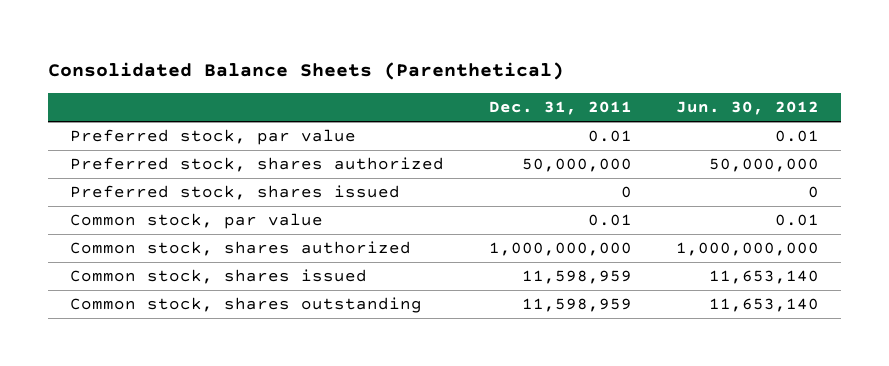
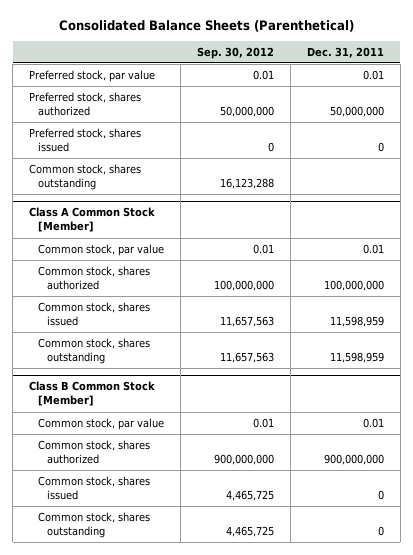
- | Dec. 31, 2011 | Jun. 30, 2012
+ | Sep. 30, 2012 | Dec. 31, 2011
+ Common stock, shares outstanding | 16,123,288 |
+ Class A Common Stock [Member]
- Common stock, shares authorized | 1,000,000,000 | 1,000,000,000
+ Common stock, shares authorized | 100,000,000 | 100,000,000
+ Class B Common Stock [Member]
+ Common stock, par value | 0.01 | 0.01
+ Common stock, shares authorized | 900,000,000 | 900,000,000
+ Common stock, shares issued | 4,465,725 | 0
+ Common stock, shares outstanding | 4,465,725 | 0

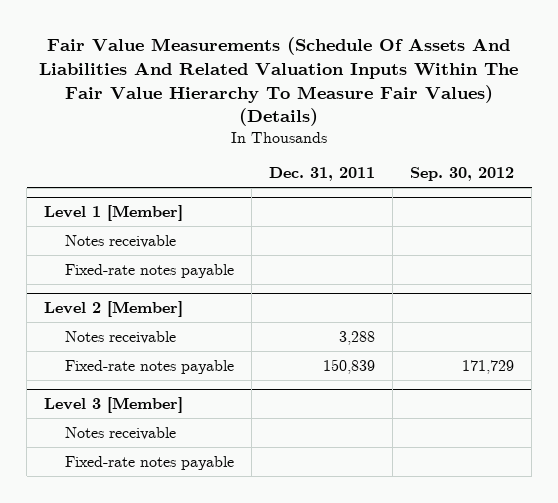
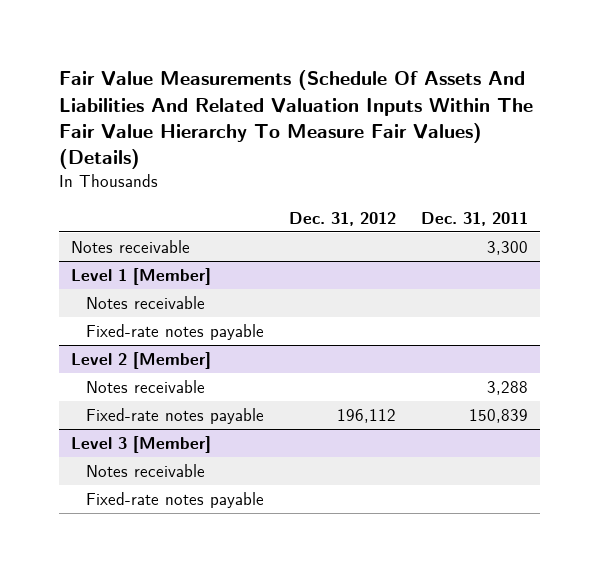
- | Dec. 31, 2011 | Sep. 30, 2012
+ | Dec. 31, 2012 | Dec. 31, 2011
+ Notes receivable | | 3,300

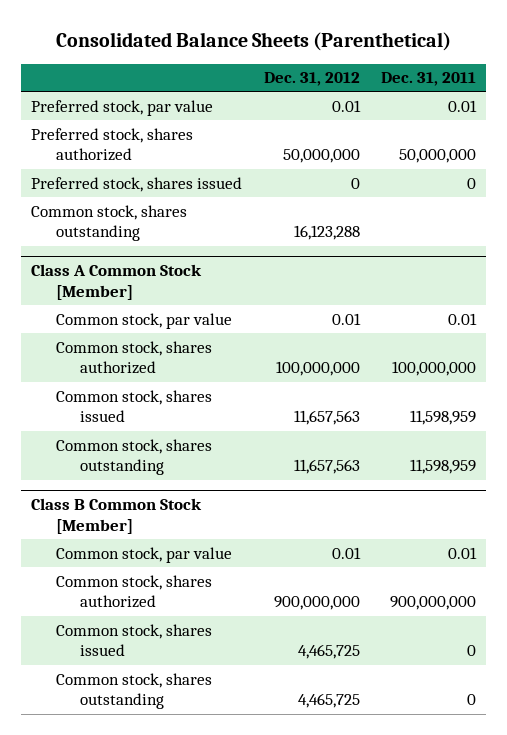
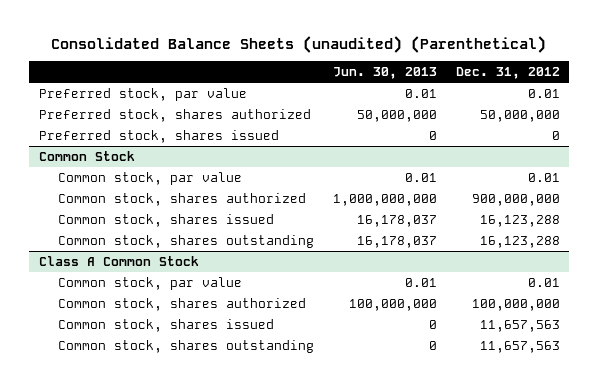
- Consolidated Balance Sheets (Parenthetical)
+ Consolidated Balance Sheets (unaudited) (Parenthetical)
- | Dec. 31, 2012 | Dec. 31, 2011
+ | Jun. 30, 2013 | Dec. 31, 2012
+ Common Stock
+ Common stock, par value | 0.01 | 0.01
+ Common stock, shares authorized | 1,000,000,000 | 900,000,000
+ Common stock, shares issued | 16,178,037 | 16,123,288
- Class A Common Stock [Member]
+ Class A Common Stock
- Class B Common Stock [Member]
- Common stock, par value | 0.01 | 0.01
- Common stock, shares authorized | 900,000,000 | 900,000,000
- Common stock, shares issued | 4,465,725 | 0
- Common stock, shares outstanding | 4,465,725 | 0

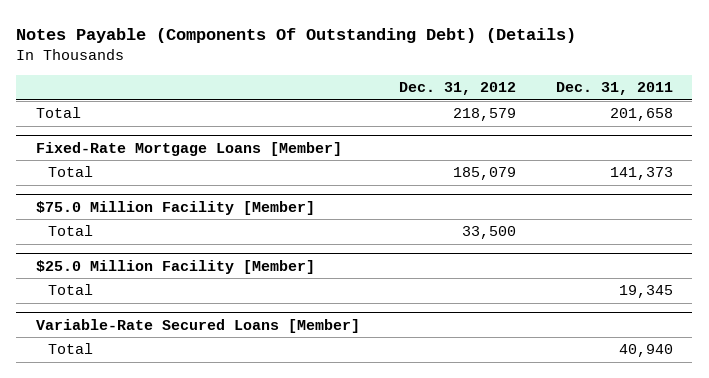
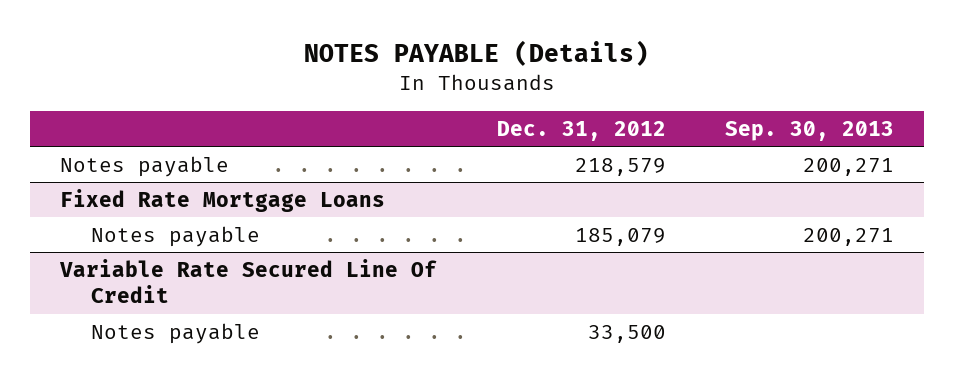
- Notes Payable (Components Of Outstanding Debt) (Details)
+ NOTES PAYABLE (Details)
- | Dec. 31, 2012 | Dec. 31, 2011
+ | Dec. 31, 2012 | Sep. 30, 2013
- Total | 218,579 | 201,658
- Fixed-Rate Mortgage Loans [Member]
- Total | 185,079 | 141,373
- $75.0 Million Facility [Member]
- Total | 33,500 |
- $25.0 Million Facility [Member]
- Total | | 19,345
- Variable-Rate Secured Loans [Member]
- Total | | 40,940
+ Notes payable | 218,579 | 200,271
+ Fixed Rate Mortgage Loans
+ Notes payable | 185,079 | 200,271
+ Variable Rate Secured Line Of Credit
+ Notes payable | 33,500 |

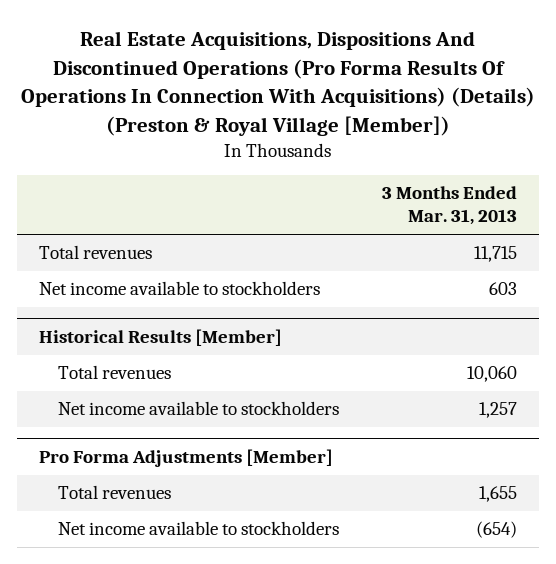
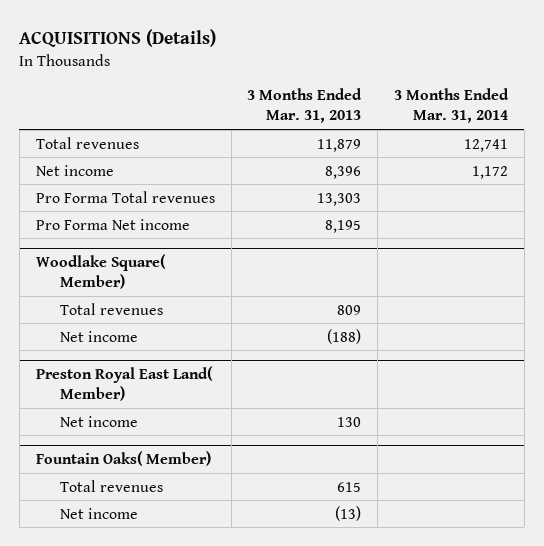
- Real Estate Acquisitions, Dispositions And Discontinued Operations (Pro Forma Results Of Operations In Connection With Acquisitions) (Details) (Preston & Royal Village [Member])
+ ACQUISITIONS (Details)
- | 3 Months Ended Mar. 31, 2013
+ | 3 Months Ended Mar. 31, 2013 | 3 Months Ended Mar. 31, 2014
- Total revenues | 11,715
- Net income available to stockholders | 603
- Historical Results [Member]
- Total revenues | 10,060
- Net income available to stockholders | 1,257
- Pro Forma Adjustments [Member]
- Total revenues | 1,655
- Net income available to stockholders | (654)
+ Total revenues | 11,879 | 12,741
+ Net income | 8,396 | 1,172
+ Pro Forma Total revenues | 13,303 |
+ Pro Forma Net income | 8,195 |
+ Woodlake Square( Member)
+ Total revenues | 809 |
+ Net income | (188) |
+ Preston Royal East Land( Member)
+ Net income | 130 |
+ Fountain Oaks( Member)
+ Total revenues | 615 |
+ Net income | (13) |

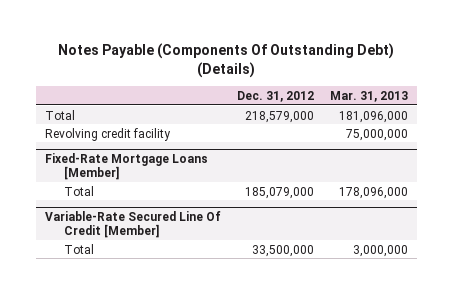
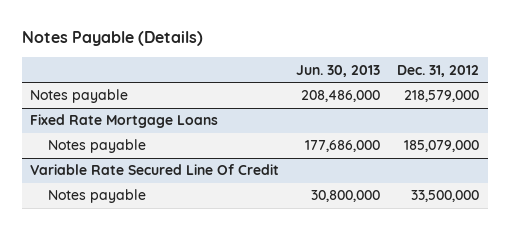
- Notes Payable (Components Of Outstanding Debt) (Details)
+ Notes Payable (Details)
- | Dec. 31, 2012 | Mar. 31, 2013
+ | Jun. 30, 2013 | Dec. 31, 2012
- Total | 218,579,000 | 181,096,000
- Revolving credit facility | | 75,000,000
- Fixed-Rate Mortgage Loans [Member]
- Total | 185,079,000 | 178,096,000
- Variable-Rate Secured Line Of Credit [Member]
- Total | 33,500,000 | 3,000,000
+ Notes payable | 208,486,000 | 218,579,000
+ Fixed Rate Mortgage Loans
+ Notes payable | 177,686,000 | 185,079,000
+ Variable Rate Secured Line Of Credit
+ Notes payable | 30,800,000 | 33,500,000

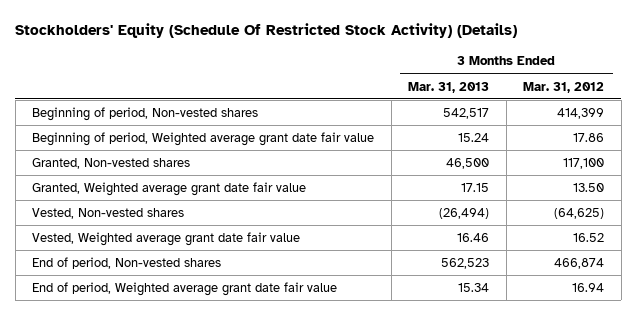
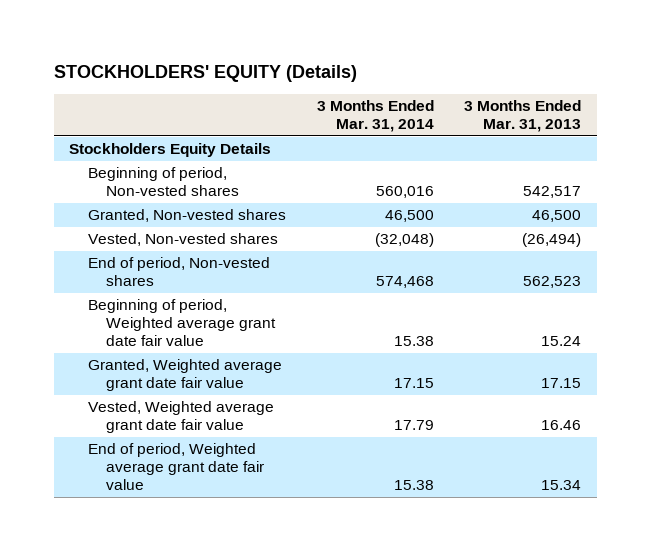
- Stockholders' Equity (Schedule Of Restricted Stock Activity) (Details)
+ STOCKHOLDERS' EQUITY (Details)
- | 3 Months Ended Mar. 31, 2013 | 3 Months Ended Mar. 31, 2012
+ | 3 Months Ended Mar. 31, 2014 | 3 Months Ended Mar. 31, 2013
+ Stockholders Equity Details
moved down: Beginning of period, Weighted average grant date fair value | 15.38 | 15.24
moved down: Granted, Weighted average grant date fair value | 17.15 | 17.15
moved down: Vested, Weighted average grant date fair value | 17.79 | 16.46

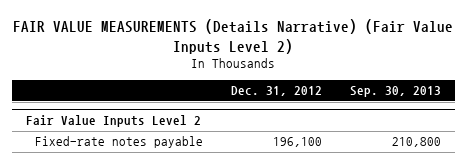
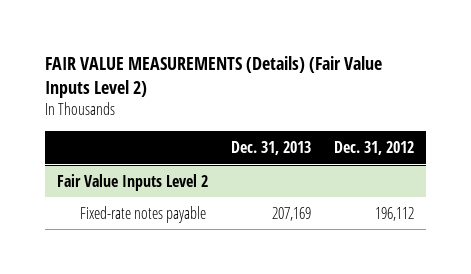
- FAIR VALUE MEASUREMENTS (Details Narrative) (Fair Value Inputs Level 2)
+ FAIR VALUE MEASUREMENTS (Details) (Fair Value Inputs Level 2)
- | Dec. 31, 2012 | Sep. 30, 2013
+ | Dec. 31, 2013 | Dec. 31, 2012
@ Fair Value Inputs Level 2
- Fixed-rate notes payable | 196,100 | 210,800
+ Fixed-rate notes payable | 207,169 | 196,112

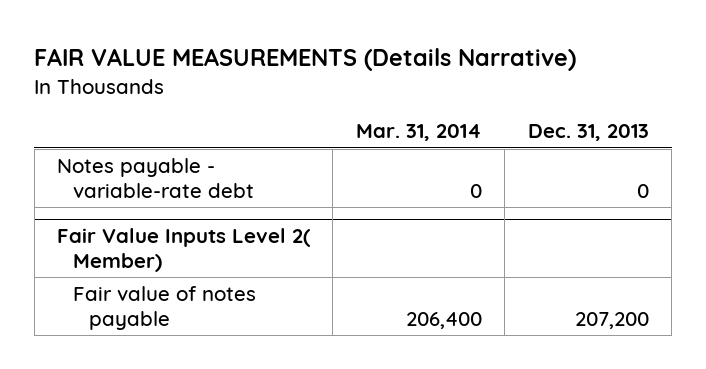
- FAIR VALUE MEASUREMENTS (Details) (Fair Value Inputs Level 2)
+ FAIR VALUE MEASUREMENTS (Details Narrative)
- | Dec. 31, 2013 | Dec. 31, 2012
+ | Mar. 31, 2014 | Dec. 31, 2013
- Fair Value Inputs Level 2
- Fixed-rate notes payable | 207,169 | 196,112
+ Notes payable - variable-rate debt | 0 | 0
+ Fair Value Inputs Level 2( Member)
+ Fair value of notes payable | 206,400 | 207,200

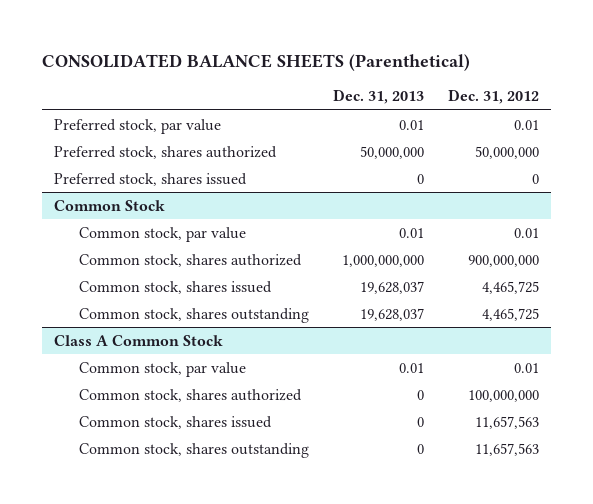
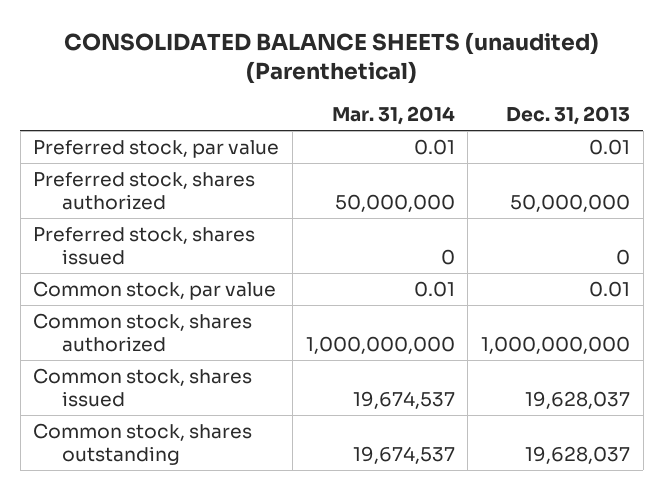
- CONSOLIDATED BALANCE SHEETS (Parenthetical)
+ CONSOLIDATED BALANCE SHEETS (unaudited) (Parenthetical)
- | Dec. 31, 2013 | Dec. 31, 2012
+ | Mar. 31, 2014 | Dec. 31, 2013
- Common Stock
- Class A Common Stock
- Common stock, par value | 0.01 | 0.01
- Common stock, shares authorized | 0 | 100,000,000
- Common stock, shares issued | 0 | 11,657,563
- Common stock, shares outstanding | 0 | 11,657,563

